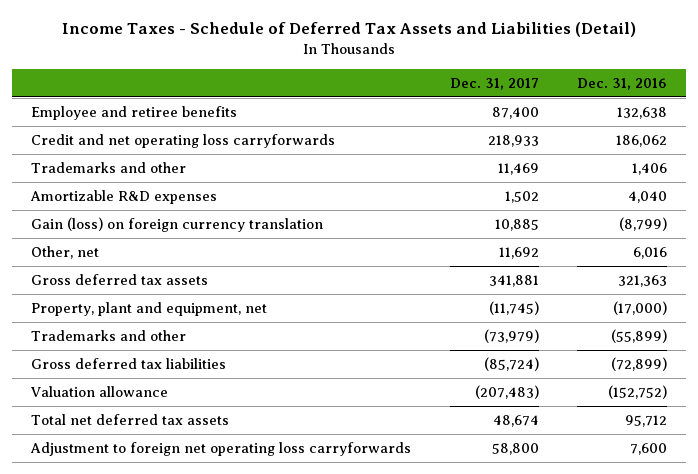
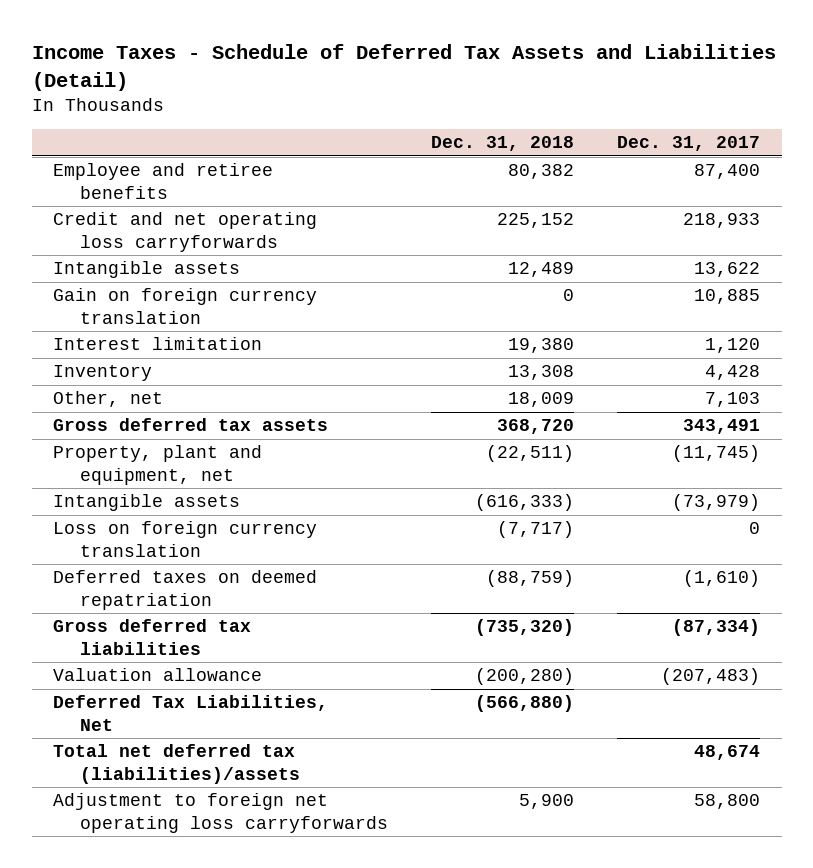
- | Dec. 31, 2017 | Dec. 31, 2016
+ | Dec. 31, 2018 | Dec. 31, 2017
- Trademarks and other | 11,469 | 1,406
- Amortizable R&D expenses | 1,502 | 4,040
- Gain (loss) on foreign currency translation | 10,885 | (8,799)
- Other, net | 11,692 | 6,016
- Gross deferred tax assets | 341,881 | 321,363
+ Intangible assets | 12,489 | 13,622
+ Gain on foreign currency translation | 0 | 10,885
+ Interest limitation | 19,380 | 1,120
+ Inventory | 13,308 | 4,428
+ Other, net | 18,009 | 7,103
+ Gross deferred tax assets | 368,720 | 343,491
- Trademarks and other | (73,979) | (55,899)
- Gross deferred tax liabilities | (85,724) | (72,899)
+ Intangible assets | (616,333) | (73,979)
+ Loss on foreign currency translation | (7,717) | 0
+ Deferred taxes on deemed repatriation | (88,759) | (1,610)
+ Gross deferred tax liabilities | (735,320) | (87,334)
- Total net deferred tax assets | 48,674 | 95,712
+ Deferred Tax Liabilities, Net | (566,880) |
+ Total net deferred tax (liabilities)/assets | | 48,674

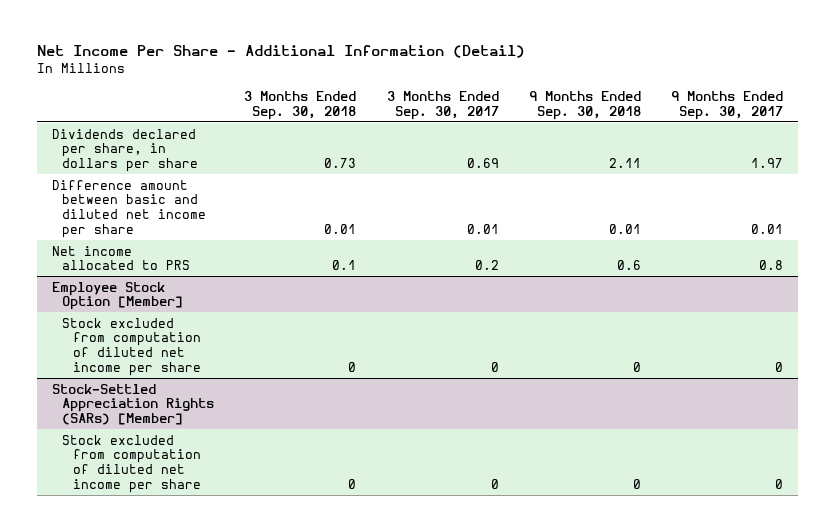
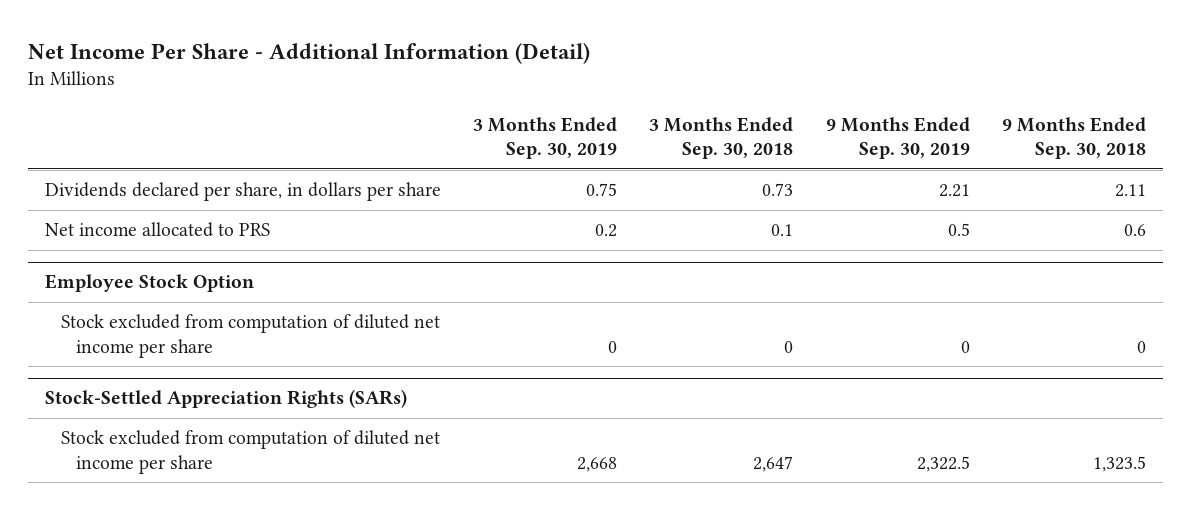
- | 3 Months Ended Sep. 30, 2018 | 3 Months Ended Sep. 30, 2017 | 9 Months Ended Sep. 30, 2018 | 9 Months Ended Sep. 30, 2017
+ | 3 Months Ended Sep. 30, 2019 | 3 Months Ended Sep. 30, 2018 | 9 Months Ended Sep. 30, 2019 | 9 Months Ended Sep. 30, 2018
- Difference amount between basic and diluted net income per share | 0.01 | 0.01 | 0.01 | 0.01
- Employee Stock Option [Member]
- Stock excluded from computation of diluted net income per share | 0 | 0 | 0 | 0
- Stock-Settled Appreciation Rights (SARs) [Member]
+ Employee Stock Option
+ Stock-Settled Appreciation Rights (SARs)
+ Stock excluded from computation of diluted net income per share | 2,668 | 2,647 | 2,322.5 | 1,323.5

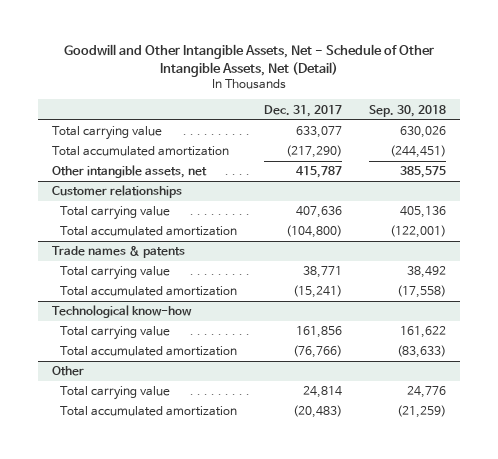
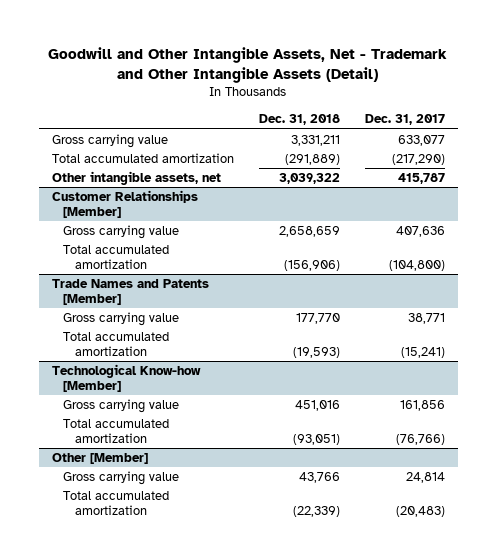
- Goodwill and Other Intangible Assets, Net - Schedule of Other Intangible Assets, Net (Detail)
+ Goodwill and Other Intangible Assets, Net - Trademark and Other Intangible Assets (Detail)
- | Dec. 31, 2017 | Sep. 30, 2018
+ | Dec. 31, 2018 | Dec. 31, 2017
- Total carrying value | 633,077 | 630,026
+ Gross carrying value | 3,331,211 | 633,077
- Customer relationships
- Total carrying value | 407,636 | 405,136
+ Customer Relationships [Member]
+ Gross carrying value | 2,658,659 | 407,636
- Trade names & patents
- Total carrying value | 38,771 | 38,492
+ Trade Names and Patents [Member]
+ Gross carrying value | 177,770 | 38,771
- Technological know-how
- Total carrying value | 161,856 | 161,622
+ Technological Know-how [Member]
+ Gross carrying value | 451,016 | 161,856
- Other
- Total carrying value | 24,814 | 24,776
+ Other [Member]
+ Gross carrying value | 43,766 | 24,814

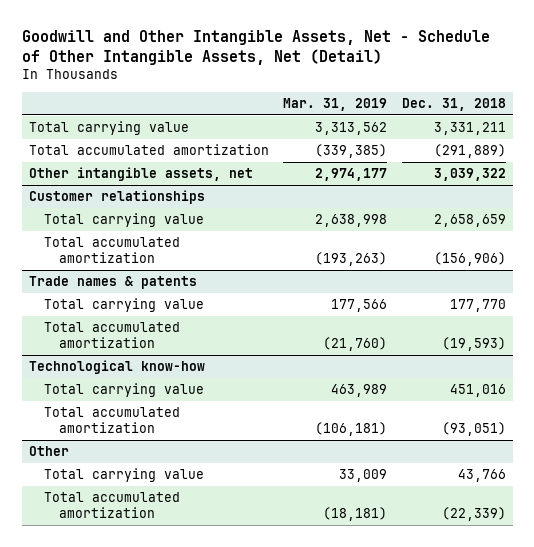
- Goodwill and Other Intangible Assets, Net - Trademark and Other Intangible Assets (Detail)
+ Goodwill and Other Intangible Assets, Net - Schedule of Other Intangible Assets, Net (Detail)
- | Dec. 31, 2018 | Dec. 31, 2017
+ | Mar. 31, 2019 | Dec. 31, 2018
- Gross carrying value | 3,331,211 | 633,077
+ Total carrying value | 3,313,562 | 3,331,211
- Customer Relationships [Member]
- Gross carrying value | 2,658,659 | 407,636
+ Customer relationships
+ Total carrying value | 2,638,998 | 2,658,659
- Trade Names and Patents [Member]
- Gross carrying value | 177,770 | 38,771
+ Trade names & patents
+ Total carrying value | 177,566 | 177,770
- Technological Know-how [Member]
- Gross carrying value | 451,016 | 161,856
+ Technological know-how
+ Total carrying value | 463,989 | 451,016
- Other [Member]
- Gross carrying value | 43,766 | 24,814
+ Other
+ Total carrying value | 33,009 | 43,766

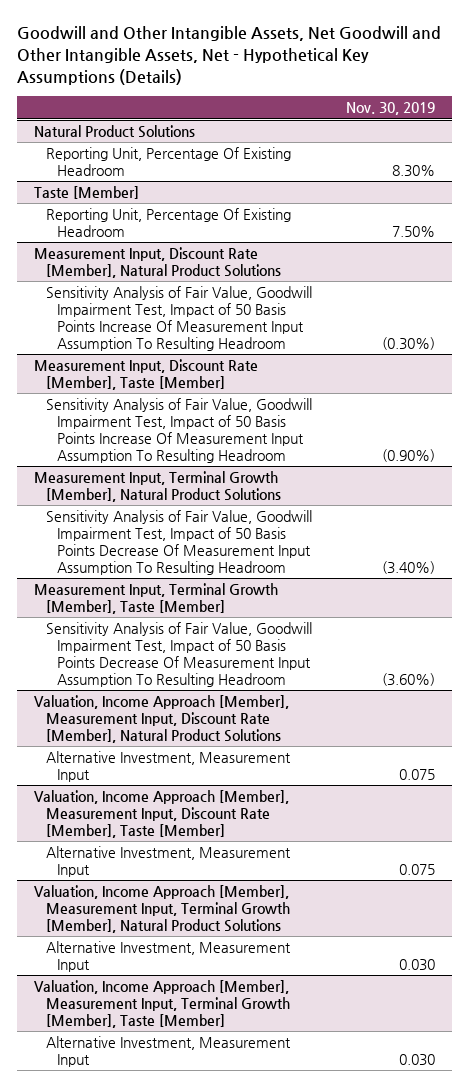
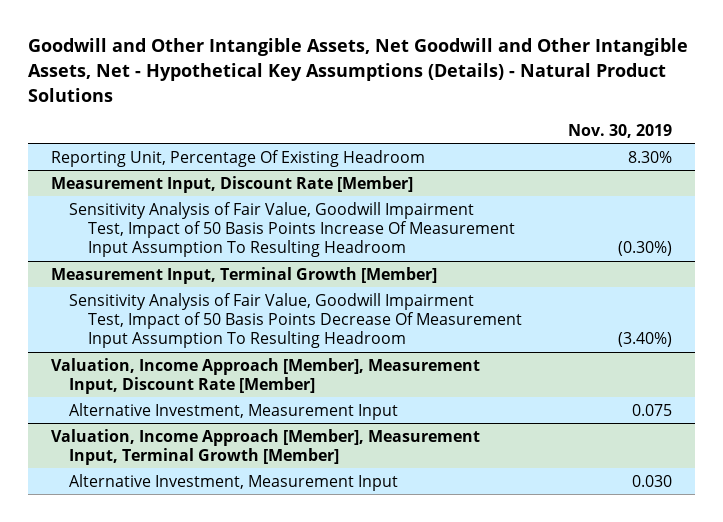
- Goodwill and Other Intangible Assets, Net Goodwill and Other Intangible Assets, Net - Hypothetical Key Assumptions (Details)
+ Goodwill and Other Intangible Assets, Net Goodwill and Other Intangible Assets, Net - Hypothetical Key Assumptions (Details) - Natural Product Solutions
- Natural Product Solutions
- Taste [Member]
- Reporting Unit, Percentage Of Existing Headroom | 7.50%
- Measurement Input, Discount Rate [Member], Natural Product Solutions
+ Measurement Input, Discount Rate [Member]
- Measurement Input, Discount Rate [Member], Taste [Member]
- Sensitivity Analysis of Fair Value, Goodwill Impairment Test, Impact of 50 Basis Points Increase Of Measurement Input Assumption To Resulting Headroom | (0.90%)
- Measurement Input, Terminal Growth [Member], Natural Product Solutions
+ Measurement Input, Terminal Growth [Member]
- Measurement Input, Terminal Growth [Member], Taste [Member]
- Sensitivity Analysis of Fair Value, Goodwill Impairment Test, Impact of 50 Basis Points Decrease Of Measurement Input Assumption To Resulting Headroom | (3.60%)
- Valuation, Income Approach [Member], Measurement Input, Discount Rate [Member], Natural Product Solutions
- Alternative Investment, Measurement Input | 0.075
- Valuation, Income Approach [Member], Measurement Input, Discount Rate [Member], Taste [Member]
+ Valuation, Income Approach [Member], Measurement Input, Discount Rate [Member]
- Valuation, Income Approach [Member], Measurement Input, Terminal Growth [Member], Natural Product Solutions
- Alternative Investment, Measurement Input | 0.030
- Valuation, Income Approach [Member], Measurement Input, Terminal Growth [Member], Taste [Member]
+ Valuation, Income Approach [Member], Measurement Input, Terminal Growth [Member]

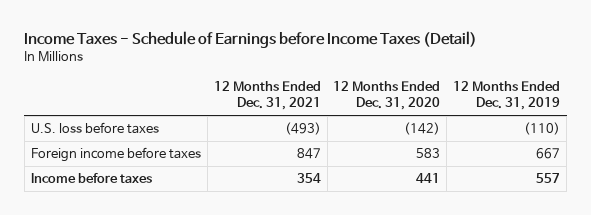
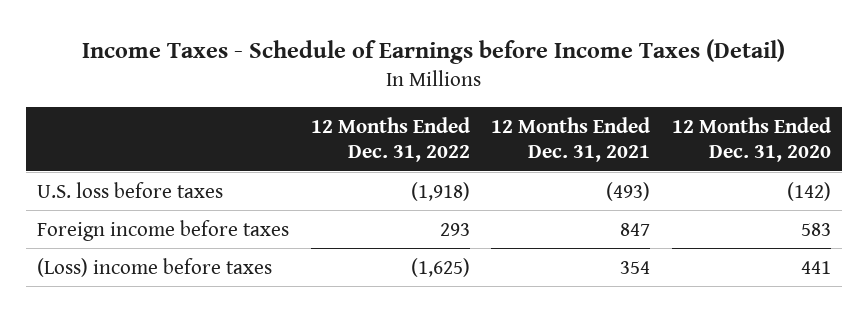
- | 12 Months Ended Dec. 31, 2021 | 12 Months Ended Dec. 31, 2020 | 12 Months Ended Dec. 31, 2019
+ | 12 Months Ended Dec. 31, 2022 | 12 Months Ended Dec. 31, 2021 | 12 Months Ended Dec. 31, 2020
- Income before taxes | 354 | 441 | 557
+ (Loss) income before taxes | (1,625) | 354 | 441

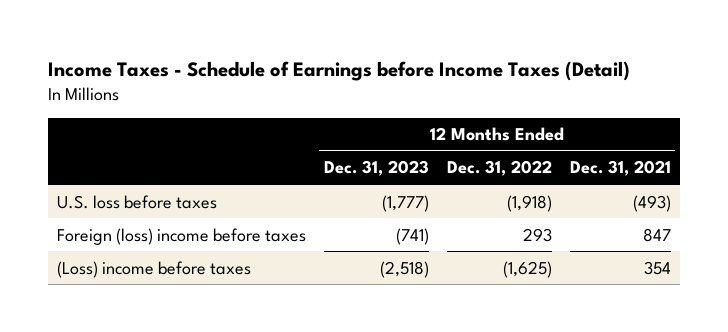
- | 12 Months Ended Dec. 31, 2022 | 12 Months Ended Dec. 31, 2021 | 12 Months Ended Dec. 31, 2020
+ | 12 Months Ended Dec. 31, 2023 | 12 Months Ended Dec. 31, 2022 | 12 Months Ended Dec. 31, 2021
- Foreign income before taxes | 293 | 847 | 583
+ Foreign (loss) income before taxes | (741) | 293 | 847

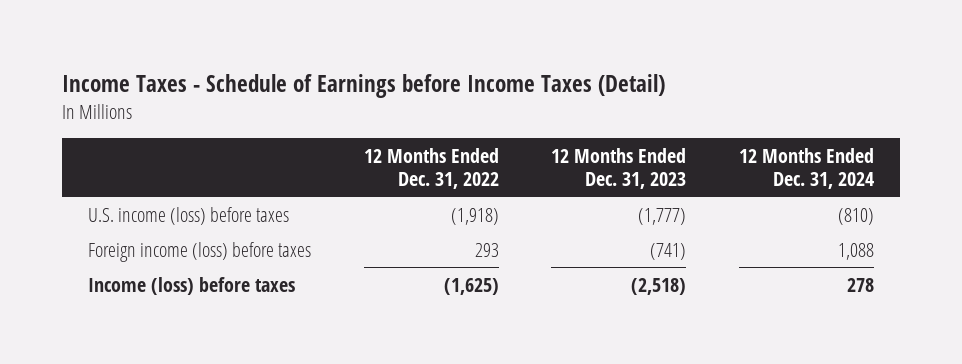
- | 12 Months Ended Dec. 31, 2023 | 12 Months Ended Dec. 31, 2022 | 12 Months Ended Dec. 31, 2021
+ | 12 Months Ended Dec. 31, 2022 | 12 Months Ended Dec. 31, 2023 | 12 Months Ended Dec. 31, 2024
- U.S. loss before taxes | (1,777) | (1,918) | (493)
- Foreign (loss) income before taxes | (741) | 293 | 847
- (Loss) income before taxes | (2,518) | (1,625) | 354
+ U.S. income (loss) before taxes | (1,918) | (1,777) | (810)
+ Foreign income (loss) before taxes | 293 | (741) | 1,088
+ Income (loss) before taxes | (1,625) | (2,518) | 278

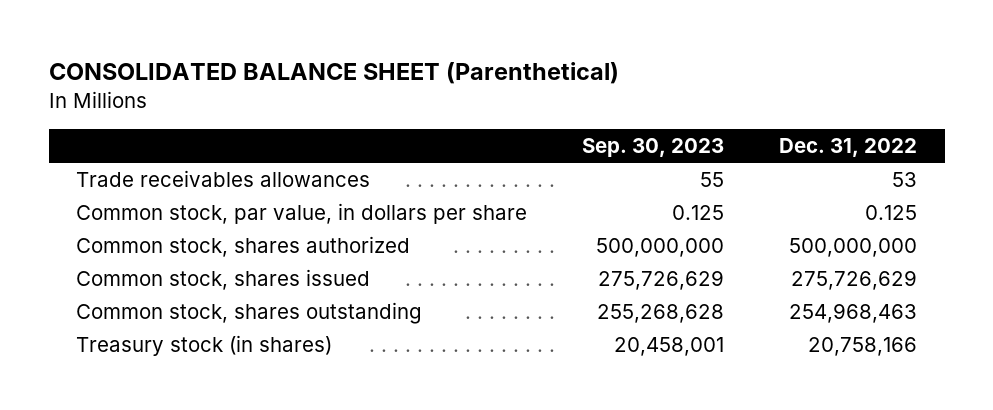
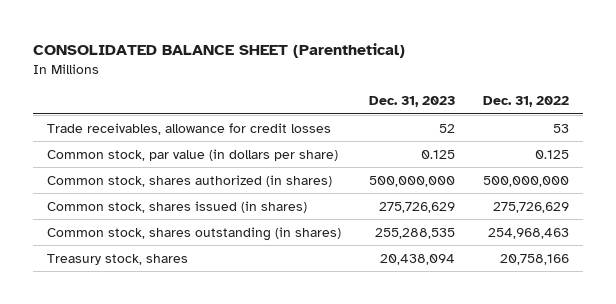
- | Sep. 30, 2023 | Dec. 31, 2022
+ | Dec. 31, 2023 | Dec. 31, 2022
- Trade receivables allowances | 55 | 53
- Common stock, par value, in dollars per share | 0.125 | 0.125
- Common stock, shares authorized | 500,000,000 | 500,000,000
- Common stock, shares issued | 275,726,629 | 275,726,629
- Common stock, shares outstanding | 255,268,628 | 254,968,463
- Treasury stock (in shares) | 20,458,001 | 20,758,166
+ Trade receivables, allowance for credit losses | 52 | 53
+ Common stock, par value (in dollars per share) | 0.125 | 0.125
+ Common stock, shares authorized (in shares) | 500,000,000 | 500,000,000
+ Common stock, shares issued (in shares) | 275,726,629 | 275,726,629
+ Common stock, shares outstanding (in shares) | 255,288,535 | 254,968,463
+ Treasury stock, shares | 20,438,094 | 20,758,166

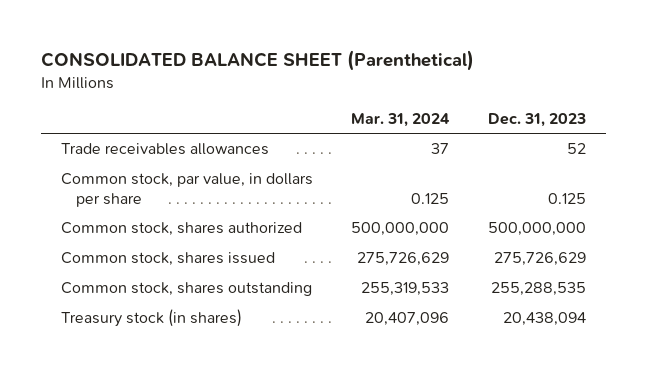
- | Dec. 31, 2023 | Dec. 31, 2022
+ | Mar. 31, 2024 | Dec. 31, 2023
- Trade receivables, allowance for credit losses | 52 | 53
- Common stock, par value (in dollars per share) | 0.125 | 0.125
- Common stock, shares authorized (in shares) | 500,000,000 | 500,000,000
- Common stock, shares issued (in shares) | 275,726,629 | 275,726,629
- Common stock, shares outstanding (in shares) | 255,288,535 | 254,968,463
- Treasury stock, shares | 20,438,094 | 20,758,166
+ Trade receivables allowances | 37 | 52
+ Common stock, par value, in dollars per share | 0.125 | 0.125
+ Common stock, shares authorized | 500,000,000 | 500,000,000
+ Common stock, shares issued | 275,726,629 | 275,726,629
+ Common stock, shares outstanding | 255,319,533 | 255,288,535
+ Treasury stock (in shares) | 20,407,096 | 20,438,094

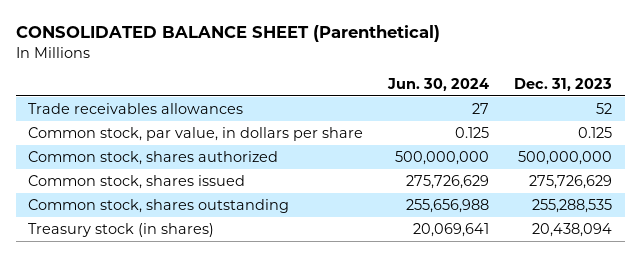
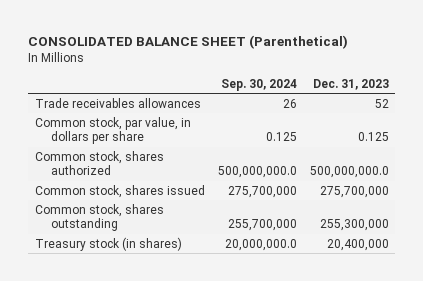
- | Jun. 30, 2024 | Dec. 31, 2023
+ | Sep. 30, 2024 | Dec. 31, 2023
- Common stock, shares authorized | 500,000,000 | 500,000,000
- Common stock, shares issued | 275,726,629 | 275,726,629
- Common stock, shares outstanding | 255,656,988 | 255,288,535
- Treasury stock (in shares) | 20,069,641 | 20,438,094
+ Common stock, shares authorized | 500,000,000.0 | 500,000,000.0
+ Common stock, shares issued | 275,700,000 | 275,700,000
+ Common stock, shares outstanding | 255,700,000 | 255,300,000
+ Treasury stock (in shares) | 20,000,000.0 | 20,400,000

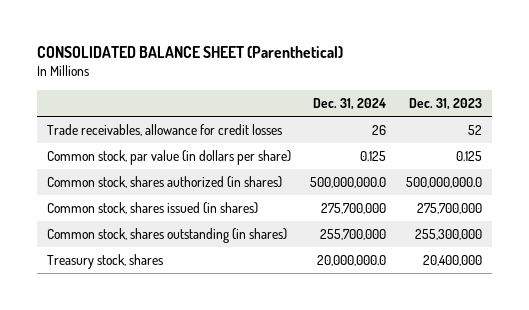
- | Sep. 30, 2024 | Dec. 31, 2023
+ | Dec. 31, 2024 | Dec. 31, 2023
- Trade receivables allowances | 26 | 52
- Common stock, par value, in dollars per share | 0.125 | 0.125
- Common stock, shares authorized | 500,000,000.0 | 500,000,000.0
- Common stock, shares issued | 275,700,000 | 275,700,000
- Common stock, shares outstanding | 255,700,000 | 255,300,000
- Treasury stock (in shares) | 20,000,000.0 | 20,400,000
+ Trade receivables, allowance for credit losses | 26 | 52
+ Common stock, par value (in dollars per share) | 0.125 | 0.125
+ Common stock, shares authorized (in shares) | 500,000,000.0 | 500,000,000.0
+ Common stock, shares issued (in shares) | 275,700,000 | 275,700,000
+ Common stock, shares outstanding (in shares) | 255,700,000 | 255,300,000
+ Treasury stock, shares | 20,000,000.0 | 20,400,000

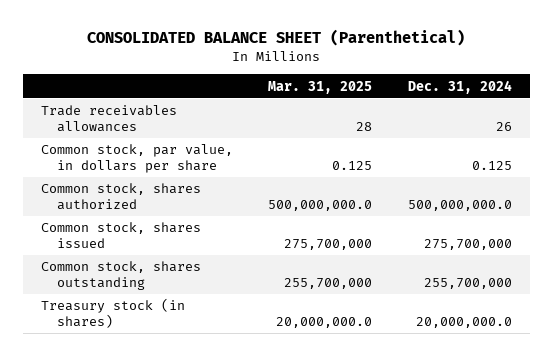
- | Dec. 31, 2024 | Dec. 31, 2023
+ | Mar. 31, 2025 | Dec. 31, 2024
- Trade receivables, allowance for credit losses | 26 | 52
- Common stock, par value (in dollars per share) | 0.125 | 0.125
- Common stock, shares authorized (in shares) | 500,000,000.0 | 500,000,000.0
- Common stock, shares issued (in shares) | 275,700,000 | 275,700,000
- Common stock, shares outstanding (in shares) | 255,700,000 | 255,300,000
- Treasury stock, shares | 20,000,000.0 | 20,400,000
+ Trade receivables allowances | 28 | 26
+ Common stock, par value, in dollars per share | 0.125 | 0.125
+ Common stock, shares authorized | 500,000,000.0 | 500,000,000.0
+ Common stock, shares issued | 275,700,000 | 275,700,000
+ Common stock, shares outstanding | 255,700,000 | 255,700,000
+ Treasury stock (in shares) | 20,000,000.0 | 20,000,000.0

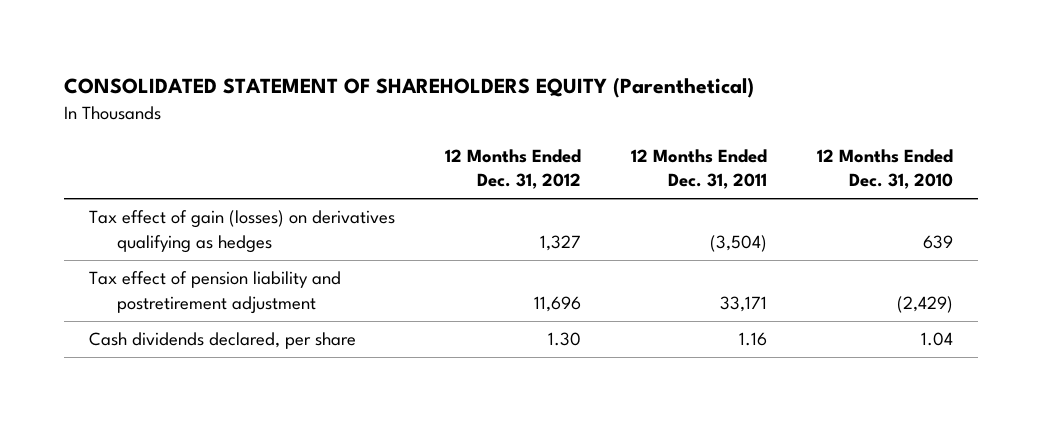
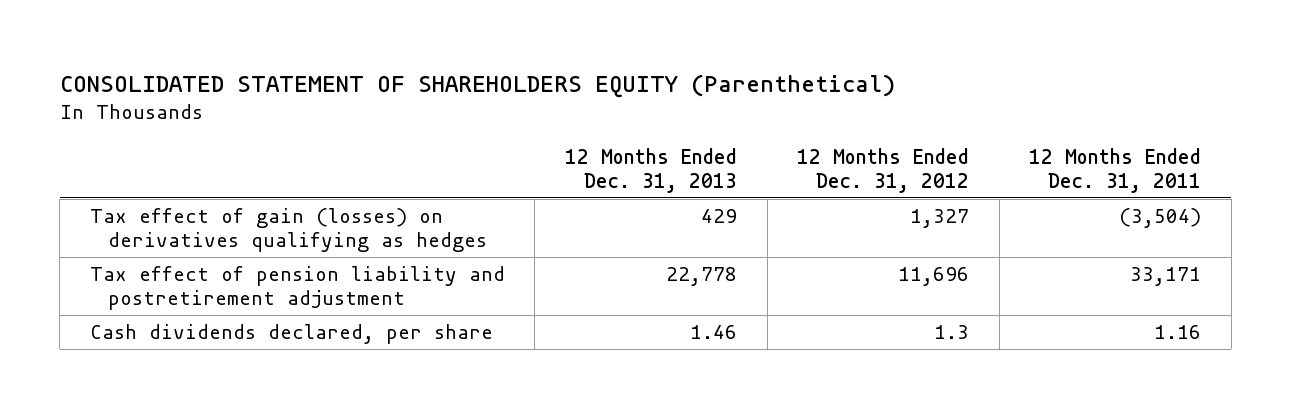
- | 12 Months Ended Dec. 31, 2012 | 12 Months Ended Dec. 31, 2011 | 12 Months Ended Dec. 31, 2010
+ | 12 Months Ended Dec. 31, 2013 | 12 Months Ended Dec. 31, 2012 | 12 Months Ended Dec. 31, 2011
- Cash dividends declared, per share | 1.30 | 1.16 | 1.04
+ Cash dividends declared, per share | 1.46 | 1.3 | 1.16

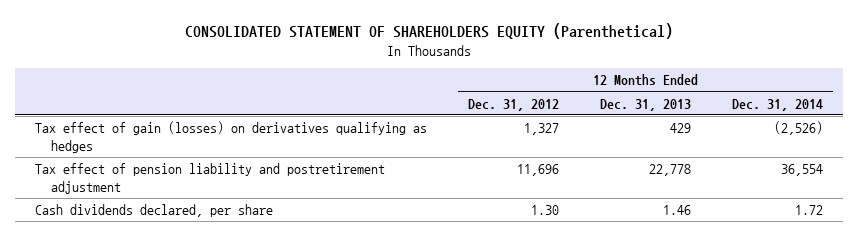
- | 12 Months Ended Dec. 31, 2013 | 12 Months Ended Dec. 31, 2012 | 12 Months Ended Dec. 31, 2011
+ | 12 Months Ended Dec. 31, 2012 | 12 Months Ended Dec. 31, 2013 | 12 Months Ended Dec. 31, 2014
- Cash dividends declared, per share | 1.46 | 1.3 | 1.16
+ Cash dividends declared, per share | 1.30 | 1.46 | 1.72

